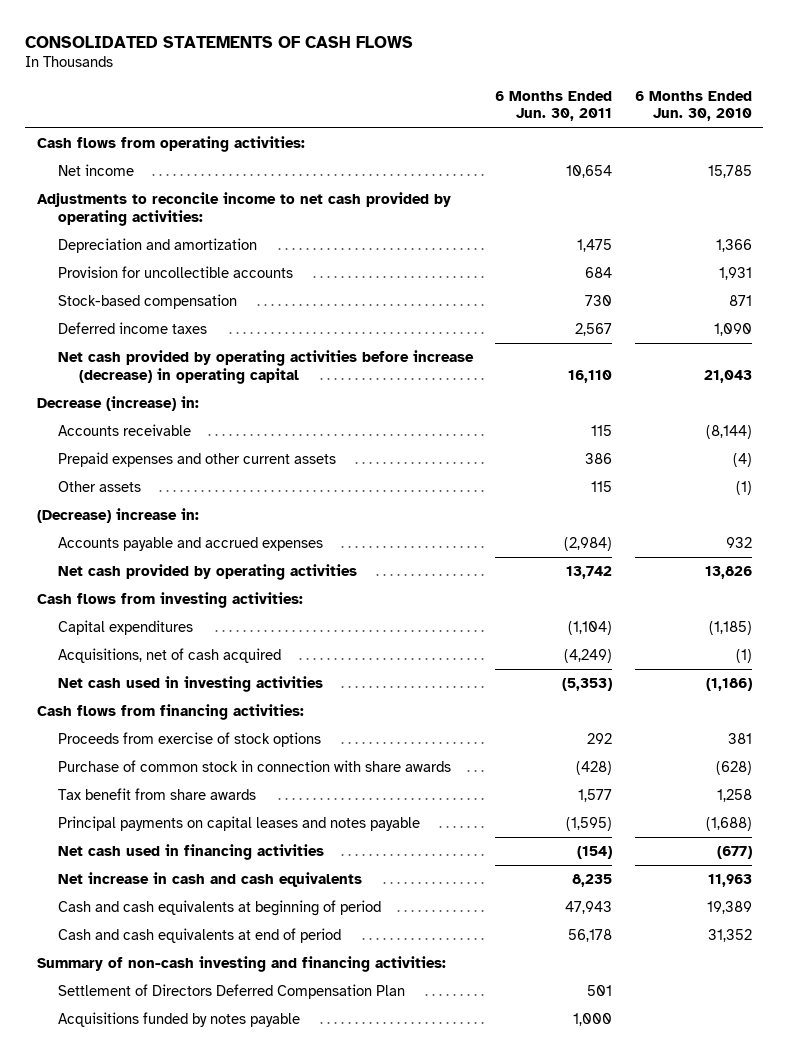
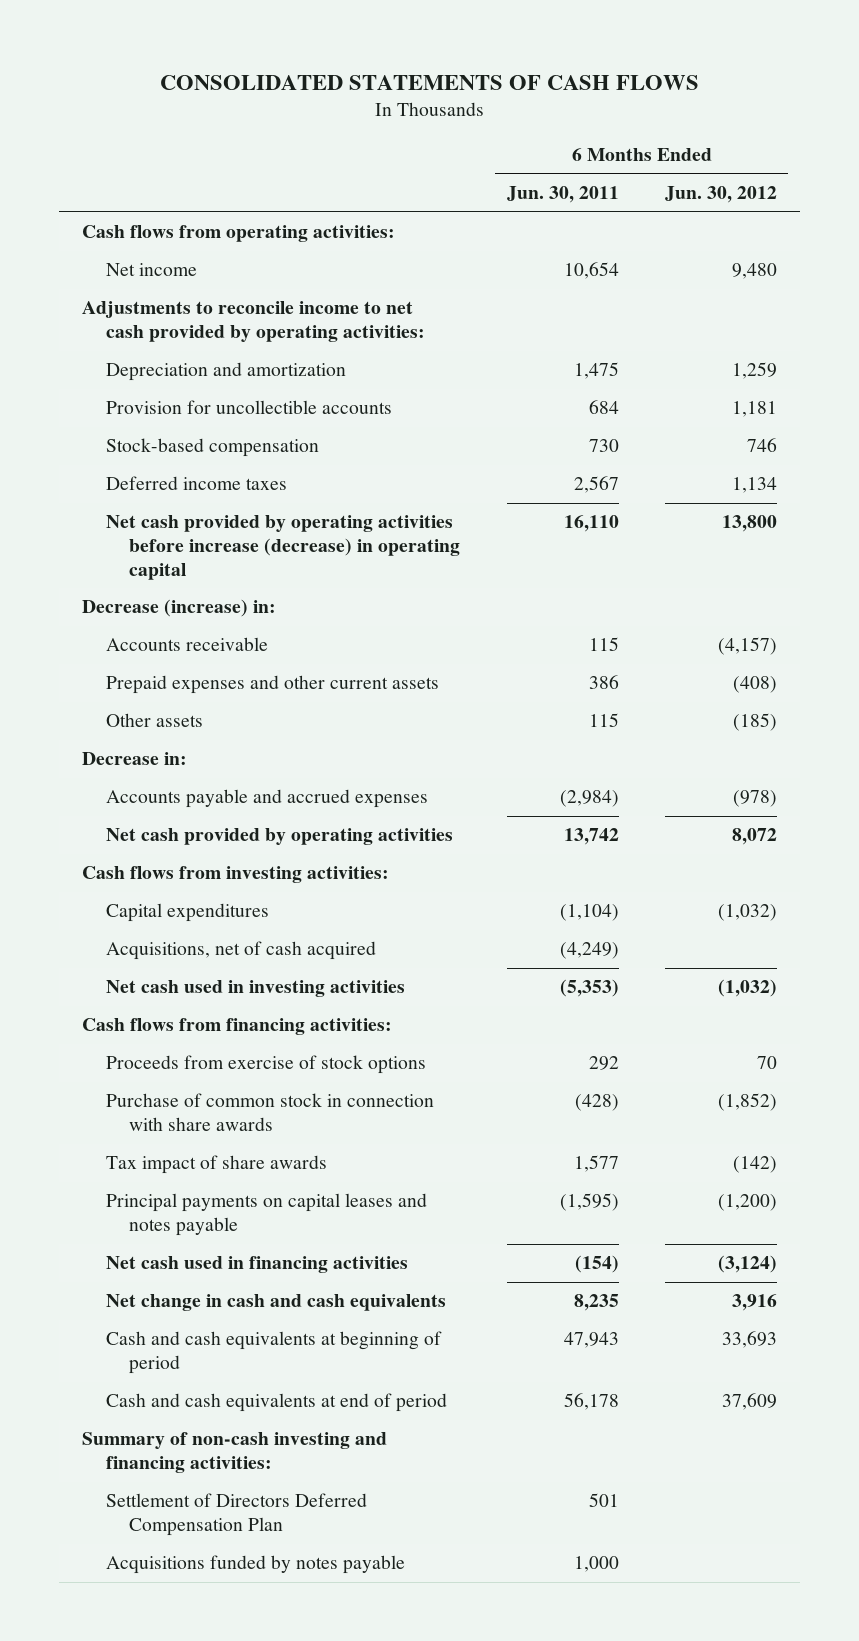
- | 6 Months Ended Jun. 30, 2011 | 6 Months Ended Jun. 30, 2010
+ | 6 Months Ended Jun. 30, 2011 | 6 Months Ended Jun. 30, 2012
- (Decrease) increase in:
+ Decrease in:
- Tax benefit from share awards | 1,577 | 1,258
+ Tax impact of share awards | 1,577 | (142)
- Net increase in cash and cash equivalents | 8,235 | 11,963
+ Net change in cash and cash equivalents | 8,235 | 3,916

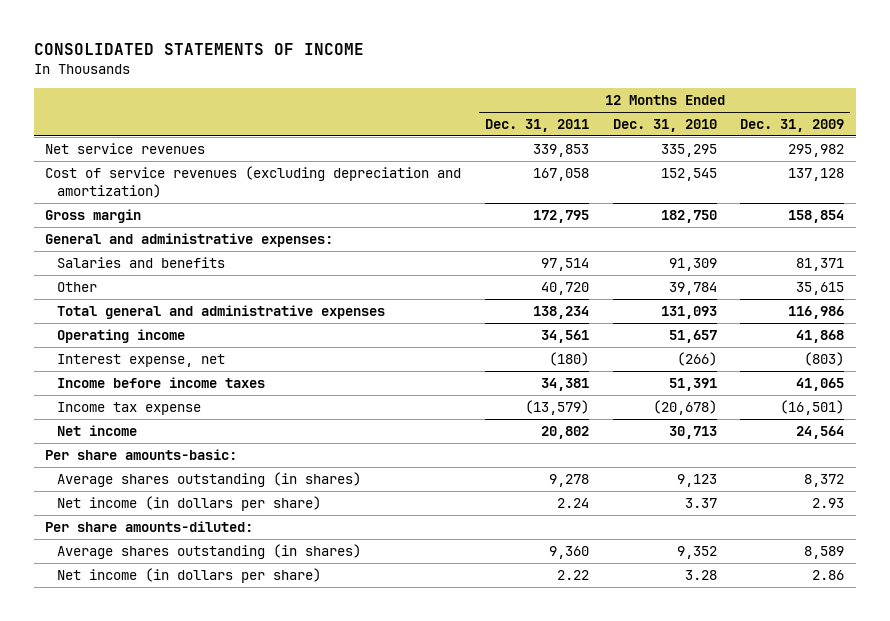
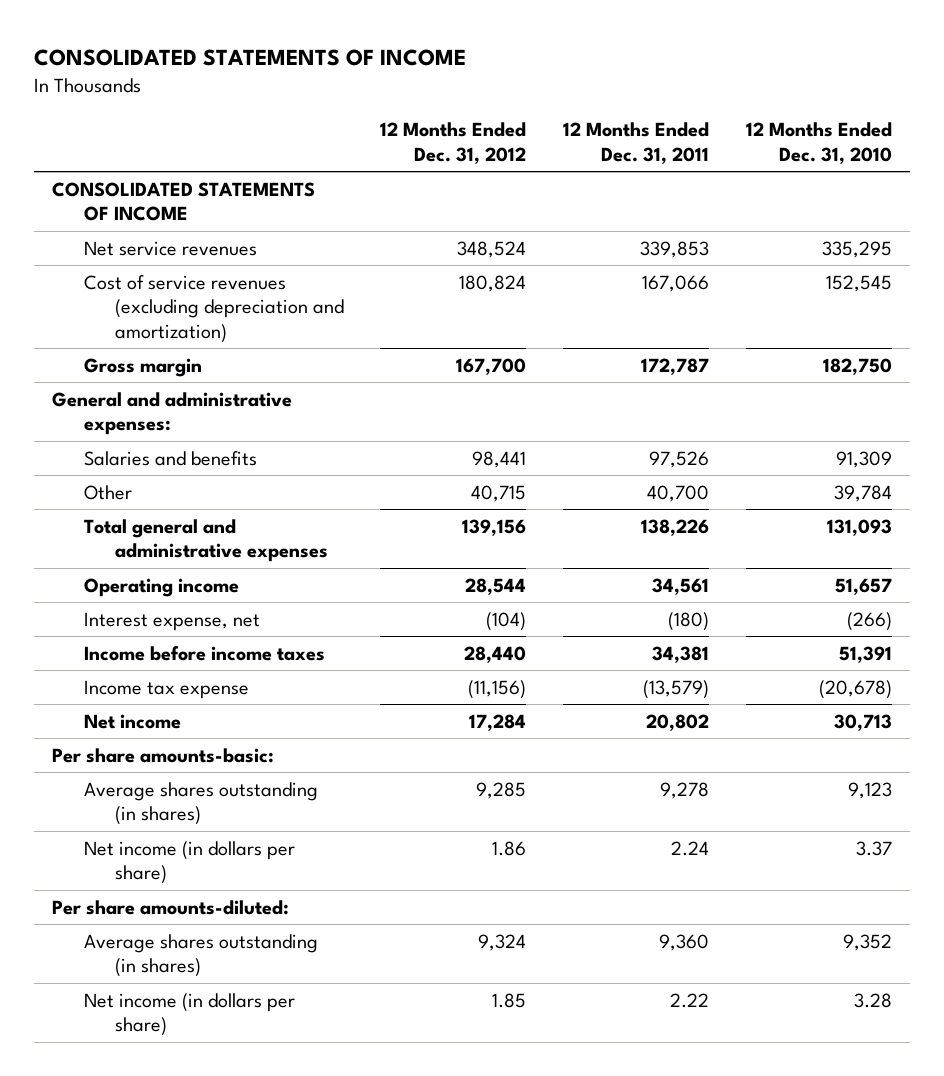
- | 12 Months Ended Dec. 31, 2011 | 12 Months Ended Dec. 31, 2010 | 12 Months Ended Dec. 31, 2009
+ | 12 Months Ended Dec. 31, 2012 | 12 Months Ended Dec. 31, 2011 | 12 Months Ended Dec. 31, 2010
+ CONSOLIDATED STATEMENTS OF INCOME
- Cost of service revenues (excluding depreciation and amortization) | 167,058 | 152,545 | 137,128
- Gross margin | 172,795 | 182,750 | 158,854
+ Cost of service revenues (excluding depreciation and amortization) | 180,824 | 167,066 | 152,545
+ Gross margin | 167,700 | 172,787 | 182,750
- Salaries and benefits | 97,514 | 91,309 | 81,371
- Other | 40,720 | 39,784 | 35,615
- Total general and administrative expenses | 138,234 | 131,093 | 116,986
+ Salaries and benefits | 98,441 | 97,526 | 91,309
+ Other | 40,715 | 40,700 | 39,784
+ Total general and administrative expenses | 139,156 | 138,226 | 131,093

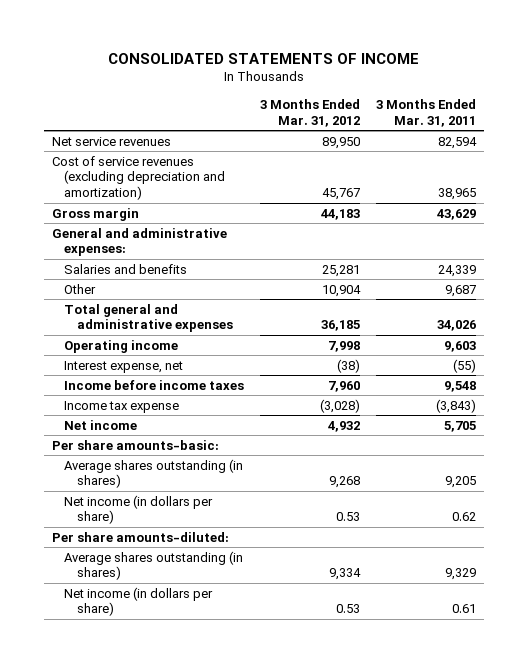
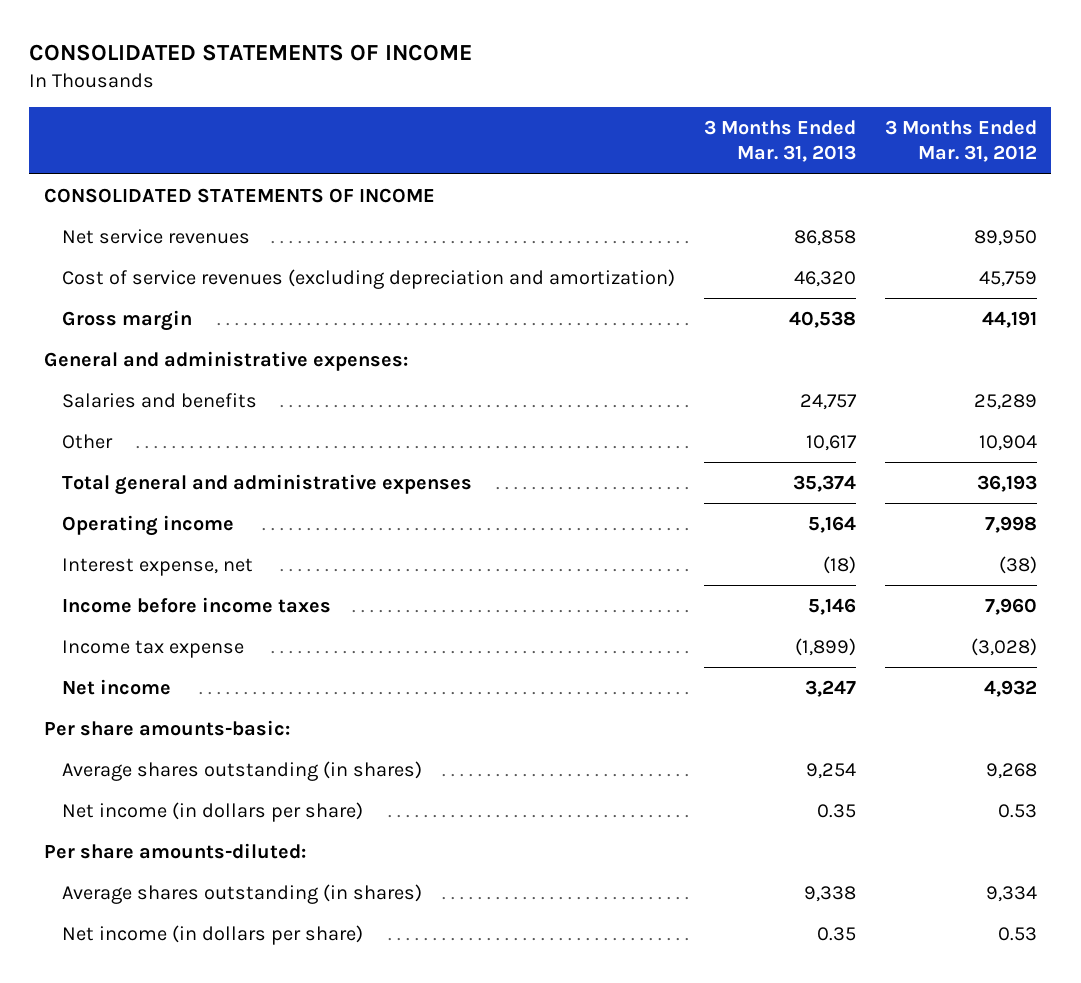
- | 3 Months Ended Mar. 31, 2012 | 3 Months Ended Mar. 31, 2011
+ | 3 Months Ended Mar. 31, 2013 | 3 Months Ended Mar. 31, 2012
+ CONSOLIDATED STATEMENTS OF INCOME
- Cost of service revenues (excluding depreciation and amortization) | 45,767 | 38,965
- Gross margin | 44,183 | 43,629
+ Cost of service revenues (excluding depreciation and amortization) | 46,320 | 45,759
+ Gross margin | 40,538 | 44,191
- Salaries and benefits | 25,281 | 24,339
+ Salaries and benefits | 24,757 | 25,289
- Total general and administrative expenses | 36,185 | 34,026
+ Total general and administrative expenses | 35,374 | 36,193

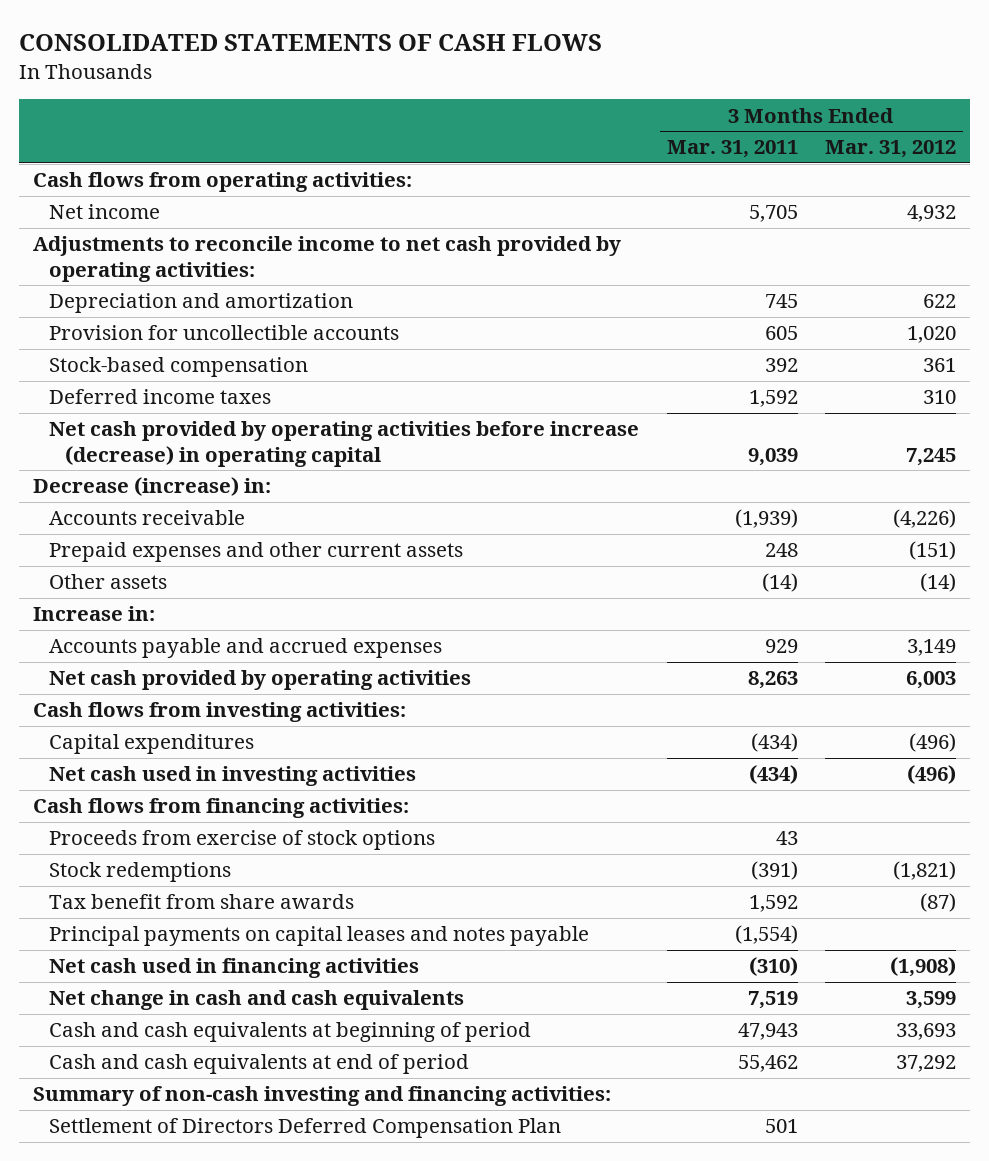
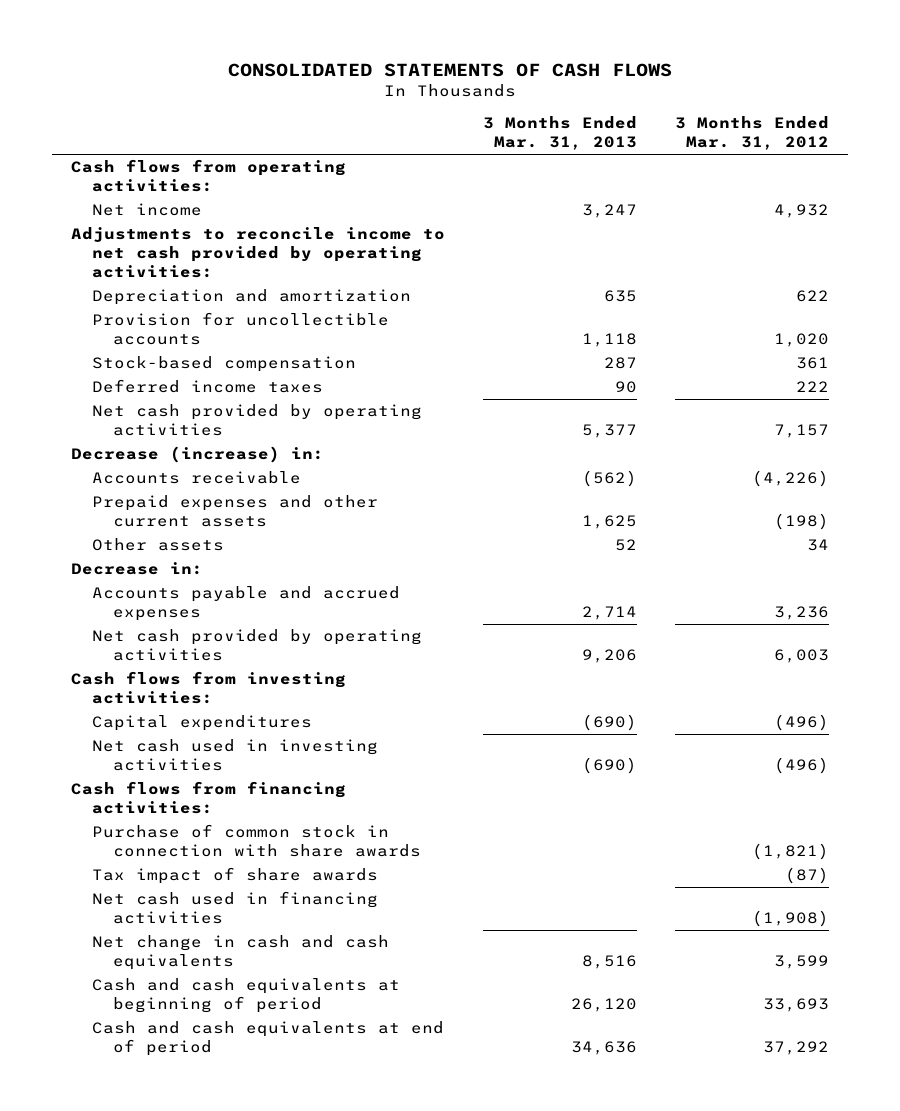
- | 3 Months Ended Mar. 31, 2011 | 3 Months Ended Mar. 31, 2012
+ | 3 Months Ended Mar. 31, 2013 | 3 Months Ended Mar. 31, 2012
- Deferred income taxes | 1,592 | 310
- Net cash provided by operating activities before increase (decrease) in operating capital | 9,039 | 7,245
+ Deferred income taxes | 90 | 222
+ Net cash provided by operating activities | 5,377 | 7,157
- Prepaid expenses and other current assets | 248 | (151)
- Other assets | (14) | (14)
- Increase in:
- Accounts payable and accrued expenses | 929 | 3,149
+ Prepaid expenses and other current assets | 1,625 | (198)
+ Other assets | 52 | 34
+ Decrease in:
+ Accounts payable and accrued expenses | 2,714 | 3,236
- Proceeds from exercise of stock options | 43 |
- Stock redemptions | (391) | (1,821)
- Tax benefit from share awards | 1,592 | (87)
- Principal payments on capital leases and notes payable | (1,554) |
+ Purchase of common stock in connection with share awards | | (1,821)
+ Tax impact of share awards | | (87)
- Summary of non-cash investing and financing activities:
- Settlement of Directors Deferred Compensation Plan | 501 |

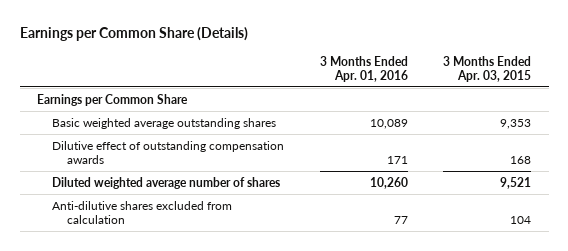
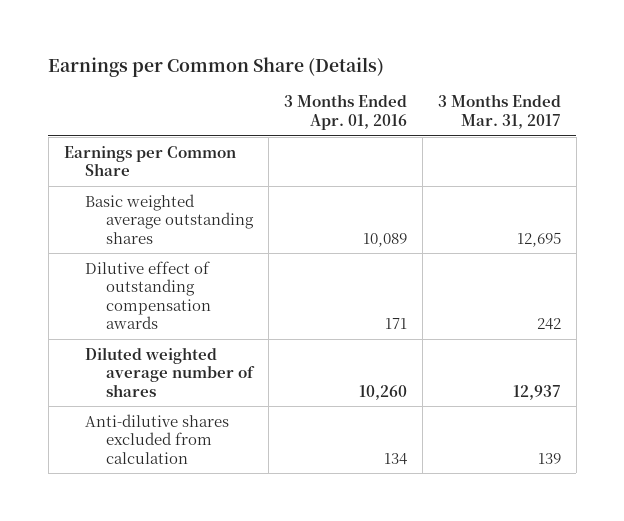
- | 3 Months Ended Apr. 01, 2016 | 3 Months Ended Apr. 03, 2015
+ | 3 Months Ended Apr. 01, 2016 | 3 Months Ended Mar. 31, 2017
- Anti-dilutive shares excluded from calculation | 77 | 104
+ Anti-dilutive shares excluded from calculation | 134 | 139

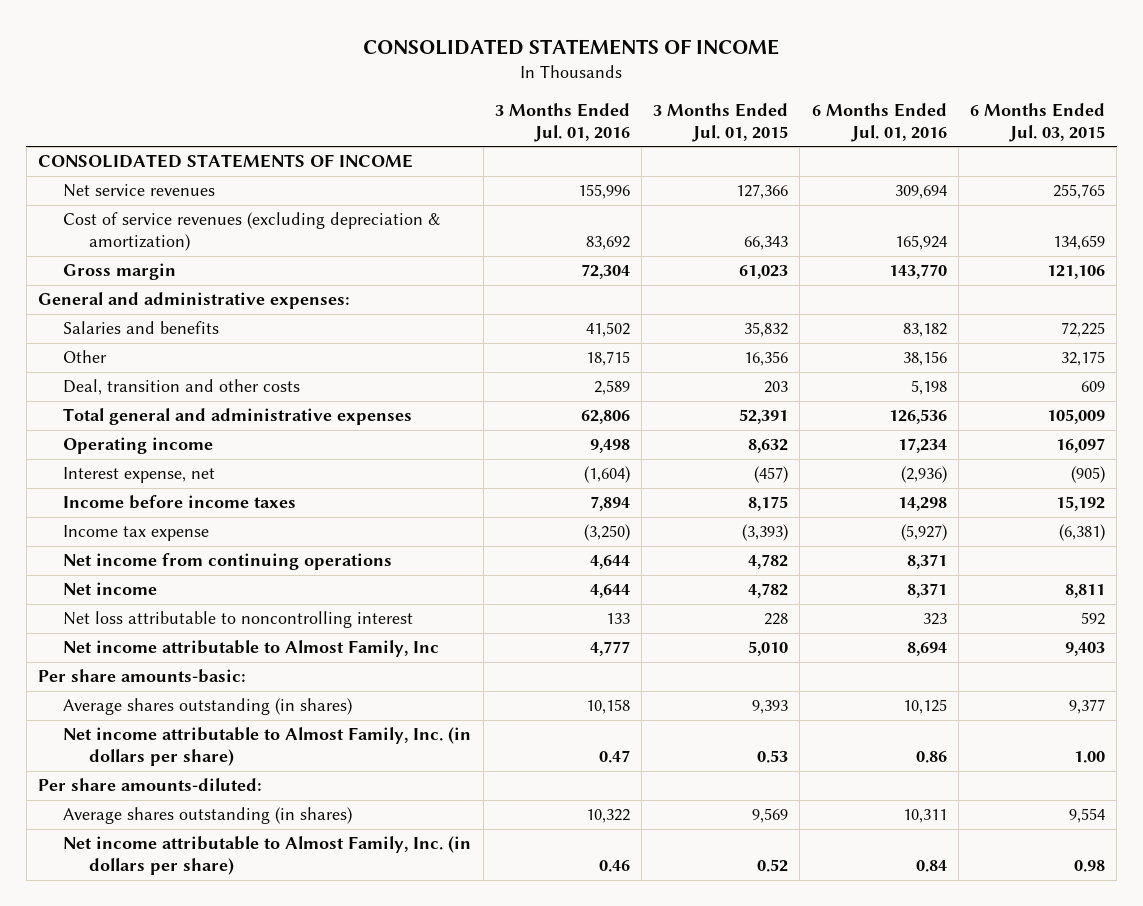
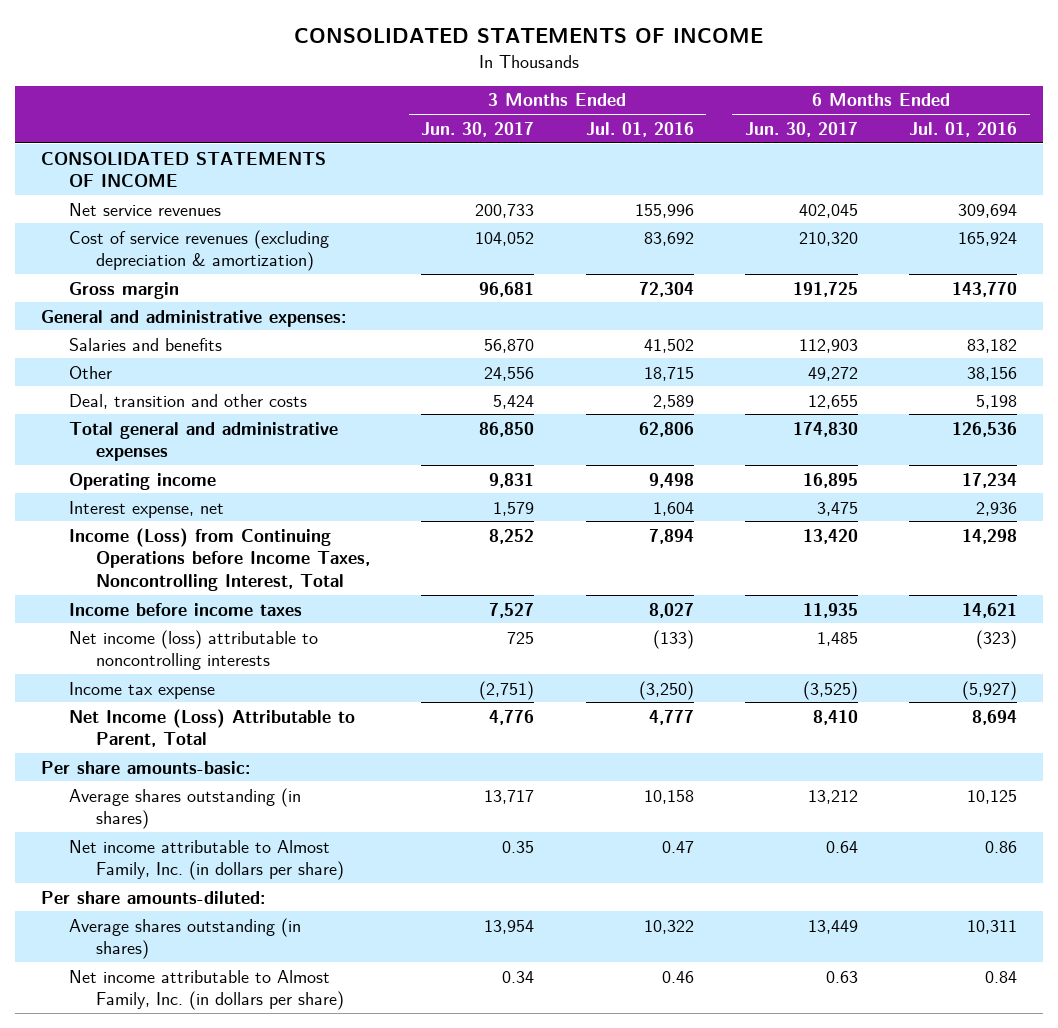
- | 3 Months Ended Jul. 01, 2016 | 3 Months Ended Jul. 01, 2015 | 6 Months Ended Jul. 01, 2016 | 6 Months Ended Jul. 03, 2015
+ | 3 Months Ended Jun. 30, 2017 | 3 Months Ended Jul. 01, 2016 | 6 Months Ended Jun. 30, 2017 | 6 Months Ended Jul. 01, 2016
- Interest expense, net | (1,604) | (457) | (2,936) | (905)
- Income before income taxes | 7,894 | 8,175 | 14,298 | 15,192
+ Interest expense, net | 1,579 | 1,604 | 3,475 | 2,936
+ Income (Loss) from Continuing Operations before Income Taxes, Noncontrolling Interest, Total | 8,252 | 7,894 | 13,420 | 14,298
+ Income before income taxes | 7,527 | 8,027 | 11,935 | 14,621
+ Net income (loss) attributable to noncontrolling interests | 725 | (133) | 1,485 | (323)
- Net income from continuing operations | 4,644 | 4,782 | 8,371 |
- Net income | 4,644 | 4,782 | 8,371 | 8,811
- Net loss attributable to noncontrolling interest | 133 | 228 | 323 | 592
- Net income attributable to Almost Family, Inc | 4,777 | 5,010 | 8,694 | 9,403
+ Net Income (Loss) Attributable to Parent, Total | 4,776 | 4,777 | 8,410 | 8,694

